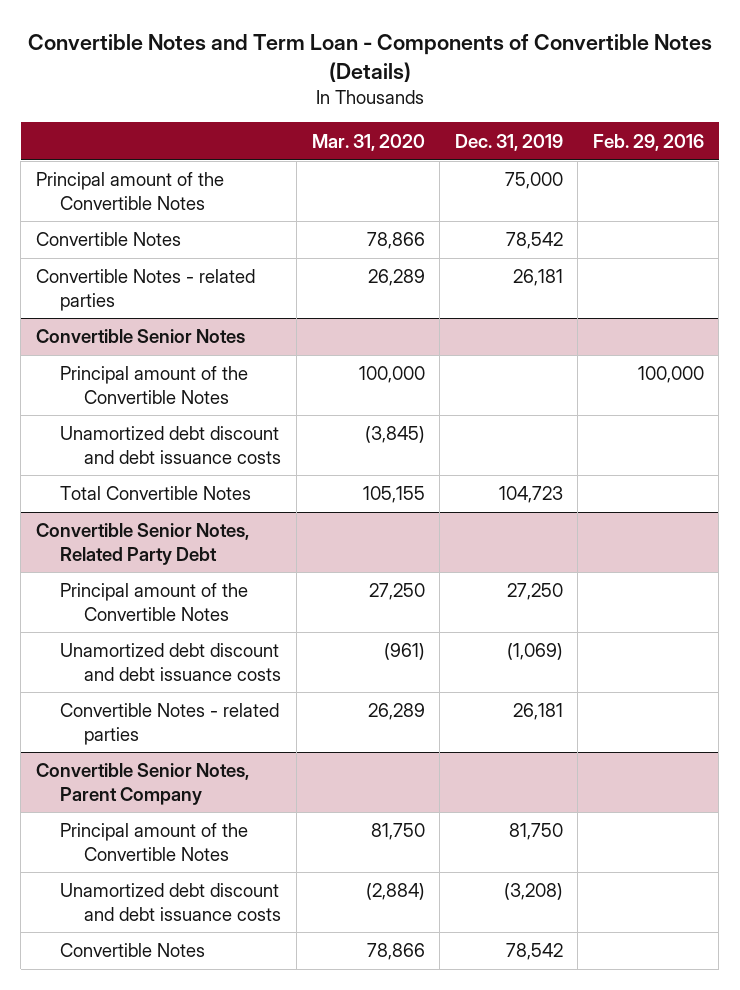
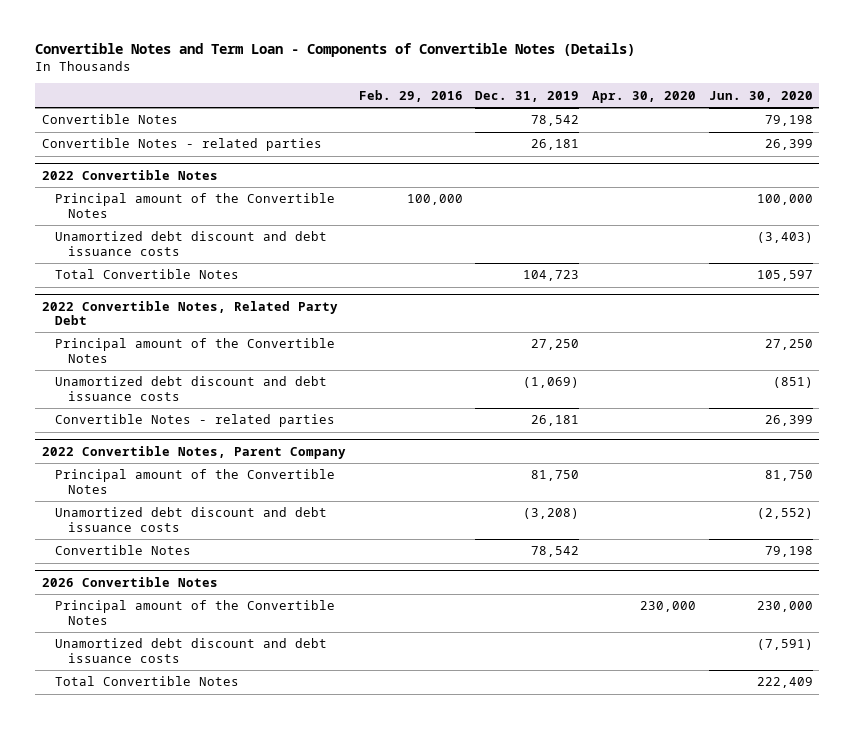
- | Mar. 31, 2020 | Dec. 31, 2019 | Feb. 29, 2016
+ | Feb. 29, 2016 | Dec. 31, 2019 | Apr. 30, 2020 | Jun. 30, 2020
- Principal amount of the Convertible Notes | | 75,000 |
- Convertible Senior Notes
+ 2022 Convertible Notes
- Convertible Senior Notes, Related Party Debt
+ 2022 Convertible Notes, Related Party Debt
- Convertible Senior Notes, Parent Company
+ 2022 Convertible Notes, Parent Company
+ 2026 Convertible Notes
+ Principal amount of the Convertible Notes | | | 230,000 | 230,000
+ Unamortized debt discount and debt issuance costs | | | | (7,591)
+ Total Convertible Notes | | | | 222,409

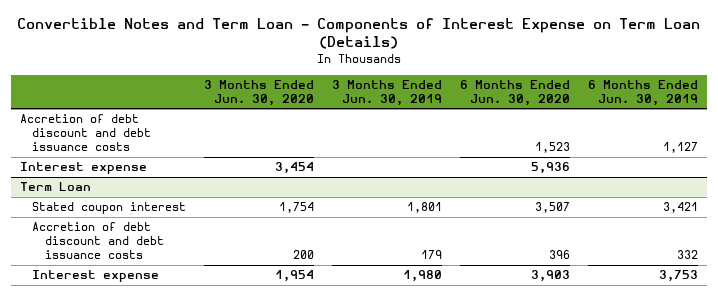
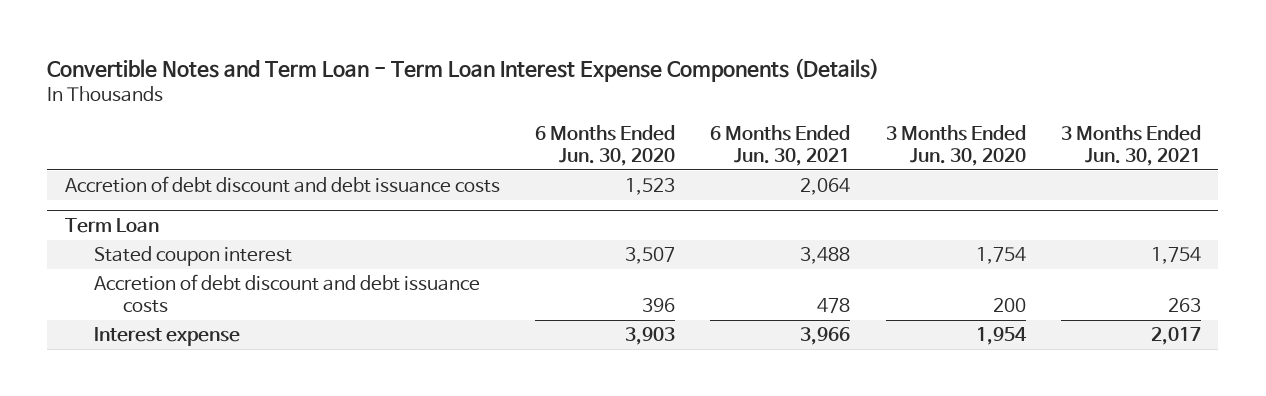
- Convertible Notes and Term Loan - Components of Interest Expense on Term Loan (Details)
+ Convertible Notes and Term Loan - Term Loan Interest Expense Components (Details)
- | 3 Months Ended Jun. 30, 2020 | 3 Months Ended Jun. 30, 2019 | 6 Months Ended Jun. 30, 2020 | 6 Months Ended Jun. 30, 2019
+ | 6 Months Ended Jun. 30, 2020 | 6 Months Ended Jun. 30, 2021 | 3 Months Ended Jun. 30, 2020 | 3 Months Ended Jun. 30, 2021
- Interest expense | 3,454 | | 5,936 |

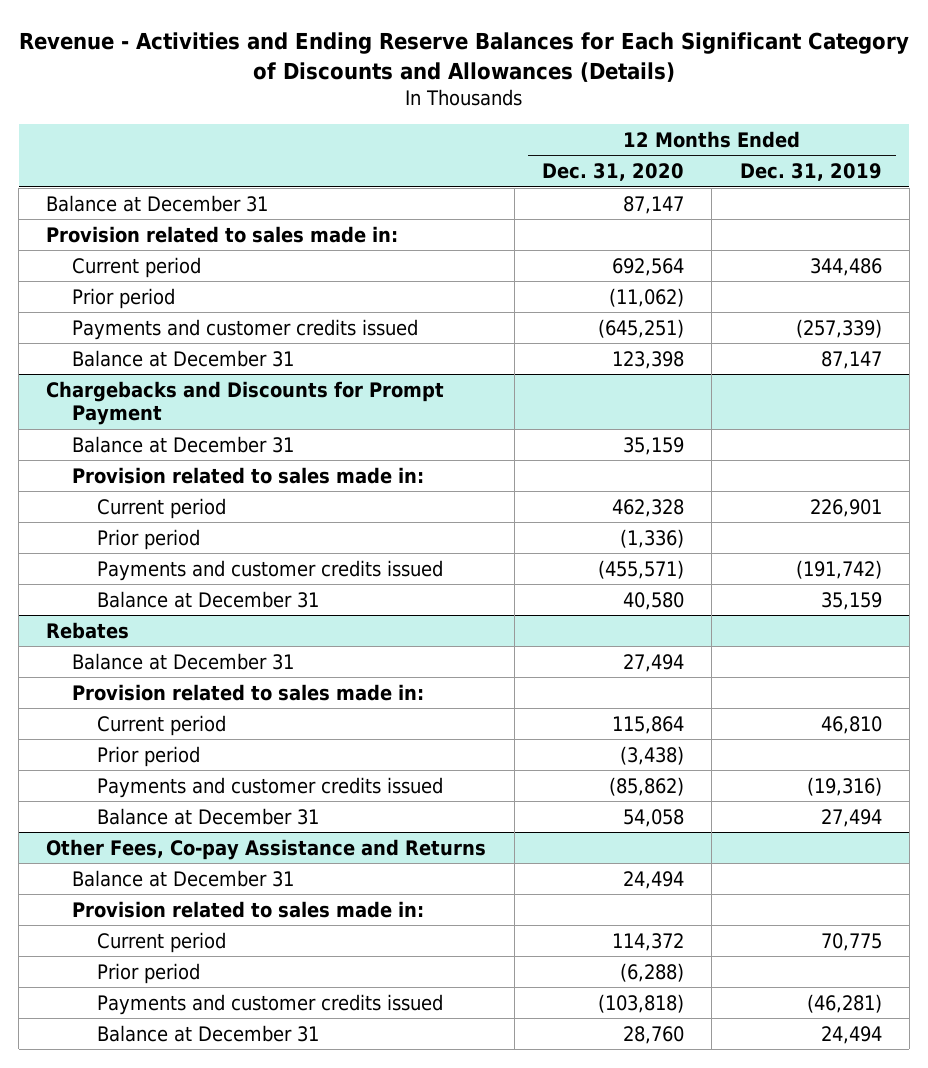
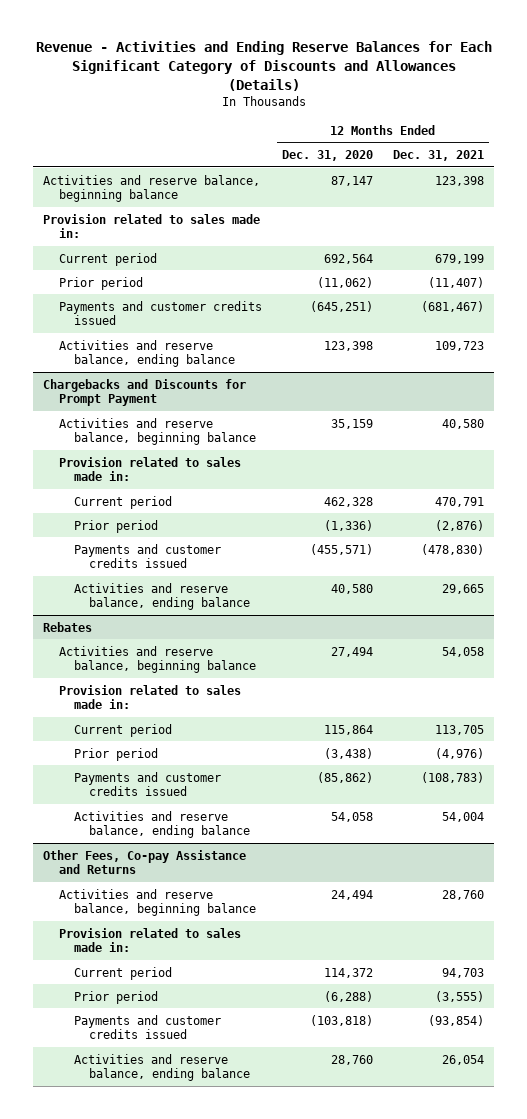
- | 12 Months Ended Dec. 31, 2020 | 12 Months Ended Dec. 31, 2019
+ | 12 Months Ended Dec. 31, 2020 | 12 Months Ended Dec. 31, 2021
- Balance at December 31 | 87,147 |
+ Activities and reserve balance, beginning balance | 87,147 | 123,398
- Balance at December 31 | 123,398 | 87,147
+ Activities and reserve balance, ending balance | 123,398 | 109,723
@ Chargebacks and Discounts for Prompt Payment
- Balance at December 31 | 35,159 |
+ Activities and reserve balance, beginning balance | 35,159 | 40,580
- Balance at December 31 | 40,580 | 35,159
+ Activities and reserve balance, ending balance | 40,580 | 29,665
@ Rebates
- Balance at December 31 | 27,494 |
+ Activities and reserve balance, beginning balance | 27,494 | 54,058
- Balance at December 31 | 54,058 | 27,494
+ Activities and reserve balance, ending balance | 54,058 | 54,004
@ Other Fees, Co-pay Assistance and Returns
- Balance at December 31 | 24,494 |
+ Activities and reserve balance, beginning balance | 24,494 | 28,760
- Balance at December 31 | 28,760 | 24,494
+ Activities and reserve balance, ending balance | 28,760 | 26,054

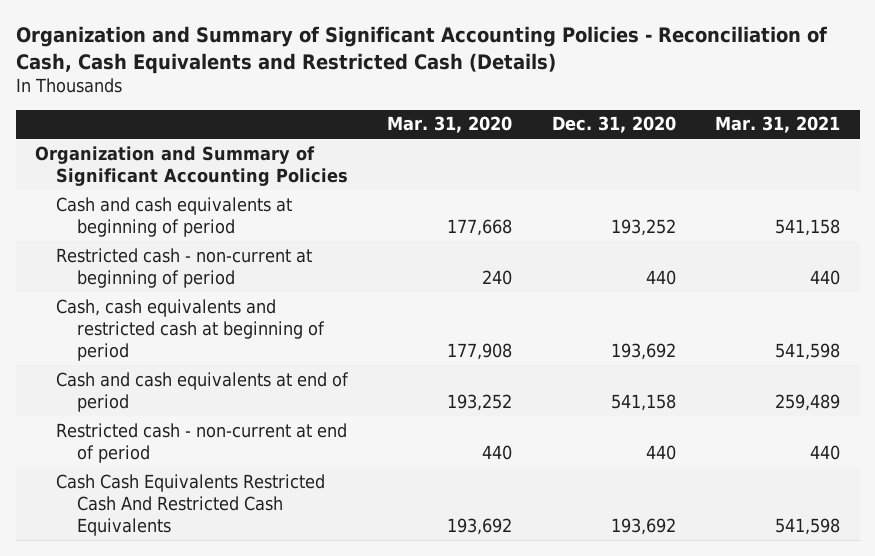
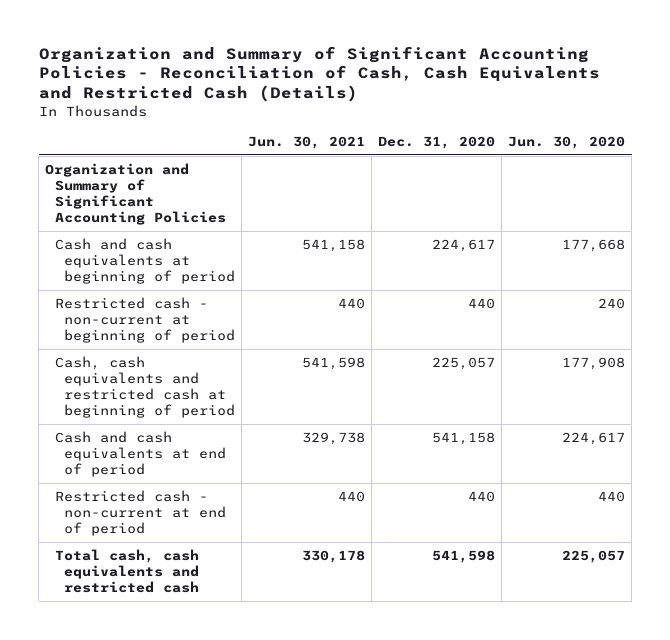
- | Mar. 31, 2020 | Dec. 31, 2020 | Mar. 31, 2021
+ | Jun. 30, 2021 | Dec. 31, 2020 | Jun. 30, 2020
- Cash and cash equivalents at beginning of period | 177,668 | 193,252 | 541,158
+ Cash and cash equivalents at beginning of period | 541,158 | 224,617 | 177,668
- Cash, cash equivalents and restricted cash at beginning of period | 177,908 | 193,692 | 541,598
+ Cash, cash equivalents and restricted cash at beginning of period | 541,598 | 225,057 | 177,908
- Cash Cash Equivalents Restricted Cash And Restricted Cash Equivalents | 193,692 | 193,692 | 541,598
+ Total cash, cash equivalents and restricted cash | 330,178 | 541,598 | 225,057

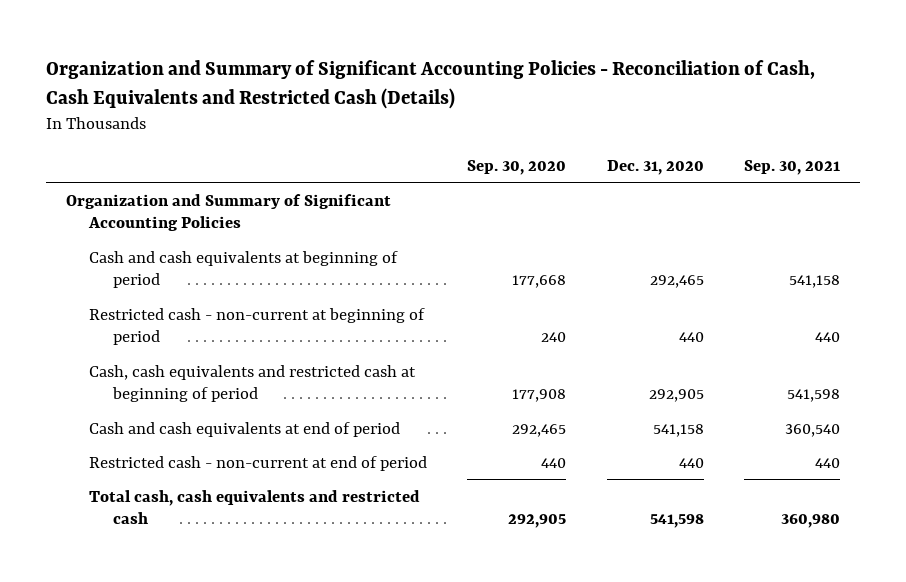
- | Jun. 30, 2021 | Dec. 31, 2020 | Jun. 30, 2020
+ | Sep. 30, 2020 | Dec. 31, 2020 | Sep. 30, 2021
- Cash and cash equivalents at beginning of period | 541,158 | 224,617 | 177,668
+ Cash and cash equivalents at beginning of period | 177,668 | 292,465 | 541,158
- Cash, cash equivalents and restricted cash at beginning of period | 541,598 | 225,057 | 177,908
+ Cash, cash equivalents and restricted cash at beginning of period | 177,908 | 292,905 | 541,598

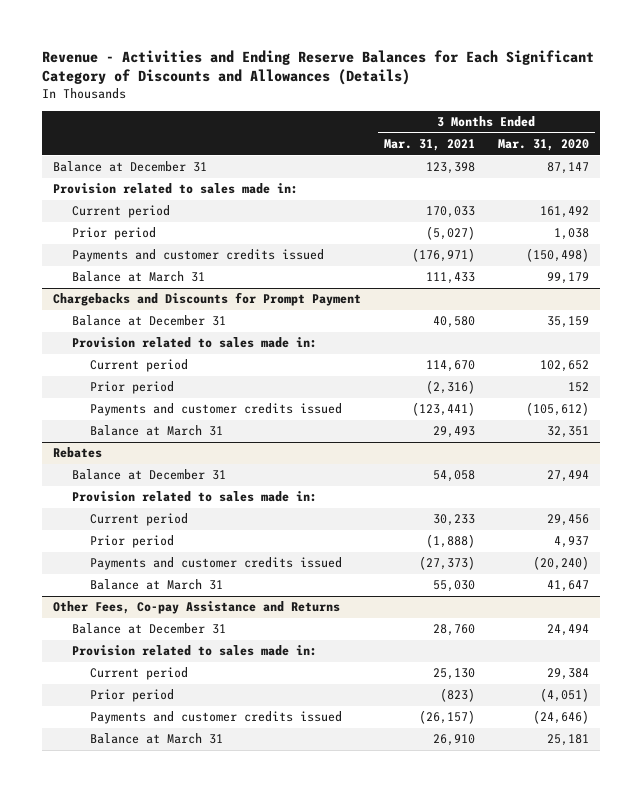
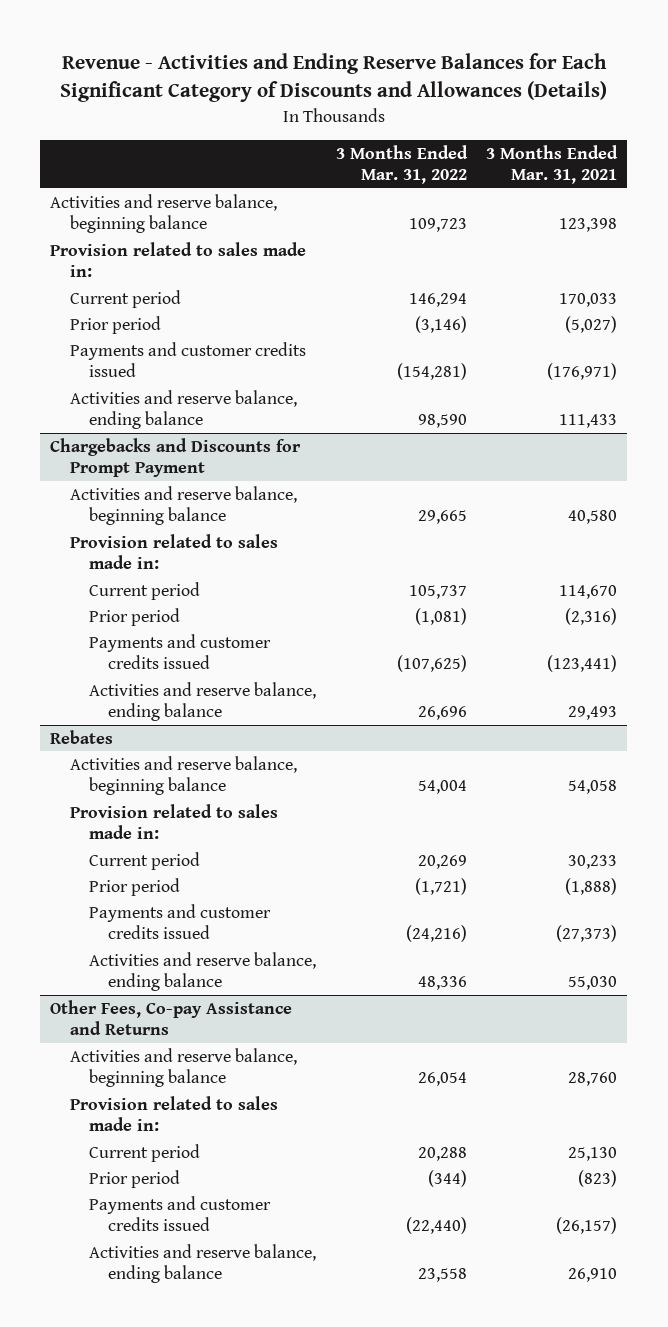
- | 3 Months Ended Mar. 31, 2021 | 3 Months Ended Mar. 31, 2020
+ | 3 Months Ended Mar. 31, 2022 | 3 Months Ended Mar. 31, 2021
- Balance at December 31 | 123,398 | 87,147
+ Activities and reserve balance, beginning balance | 109,723 | 123,398
- Balance at March 31 | 111,433 | 99,179
+ Activities and reserve balance, ending balance | 98,590 | 111,433
@ Chargebacks and Discounts for Prompt Payment
- Balance at December 31 | 40,580 | 35,159
+ Activities and reserve balance, beginning balance | 29,665 | 40,580
- Balance at March 31 | 29,493 | 32,351
+ Activities and reserve balance, ending balance | 26,696 | 29,493
@ Rebates
- Balance at December 31 | 54,058 | 27,494
+ Activities and reserve balance, beginning balance | 54,004 | 54,058
- Balance at March 31 | 55,030 | 41,647
+ Activities and reserve balance, ending balance | 48,336 | 55,030
@ Other Fees, Co-pay Assistance and Returns
- Balance at December 31 | 28,760 | 24,494
+ Activities and reserve balance, beginning balance | 26,054 | 28,760
- Balance at March 31 | 26,910 | 25,181
+ Activities and reserve balance, ending balance | 23,558 | 26,910

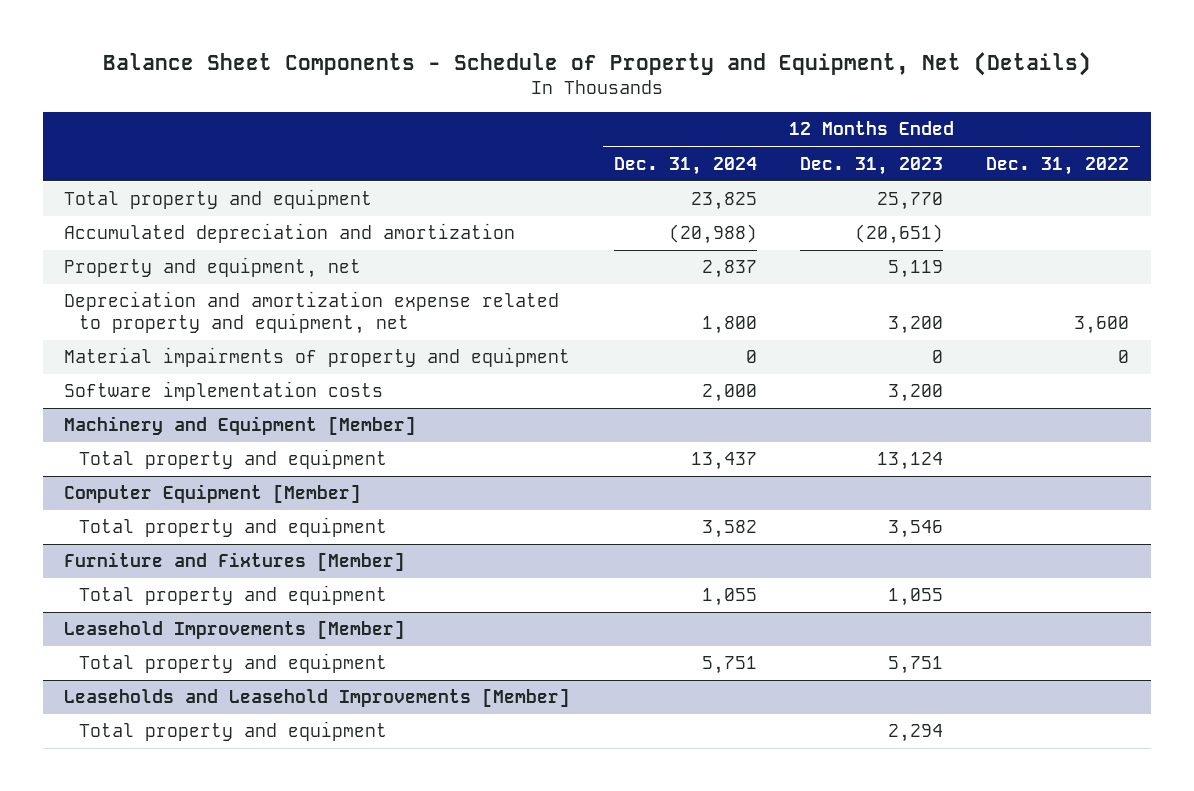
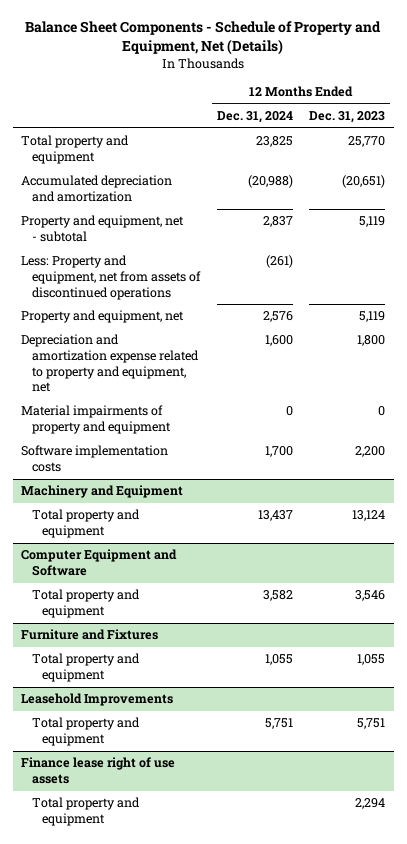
- | 12 Months Ended Dec. 31, 2024 | 12 Months Ended Dec. 31, 2023 | 12 Months Ended Dec. 31, 2022
+ | 12 Months Ended Dec. 31, 2024 | 12 Months Ended Dec. 31, 2023
- Property and equipment, net | 2,837 | 5,119 |
- Depreciation and amortization expense related to property and equipment, net | 1,800 | 3,200 | 3,600
+ Property and equipment, net - subtotal | 2,837 | 5,119
+ Less: Property and equipment, net from assets of discontinued operations | (261) |
+ Property and equipment, net | 2,576 | 5,119
+ Depreciation and amortization expense related to property and equipment, net | 1,600 | 1,800
- Software implementation costs | 2,000 | 3,200 |
- Machinery and Equipment [Member]
+ Software implementation costs | 1,700 | 2,200
+ Machinery and Equipment
- Computer Equipment [Member]
+ Computer Equipment and Software
- Furniture and Fixtures [Member]
+ Furniture and Fixtures
- Leasehold Improvements [Member]
+ Leasehold Improvements
- Leaseholds and Leasehold Improvements [Member]
+ Finance lease right of use assets

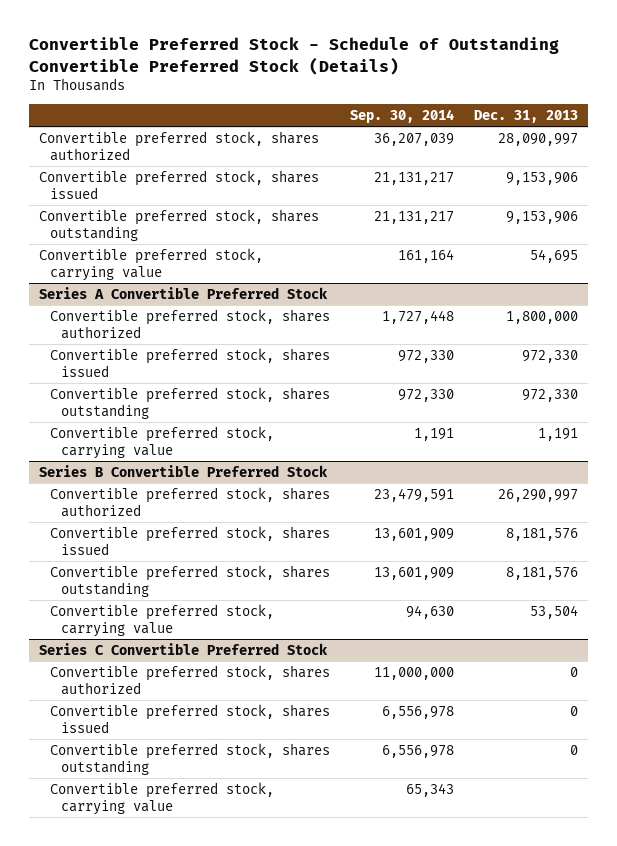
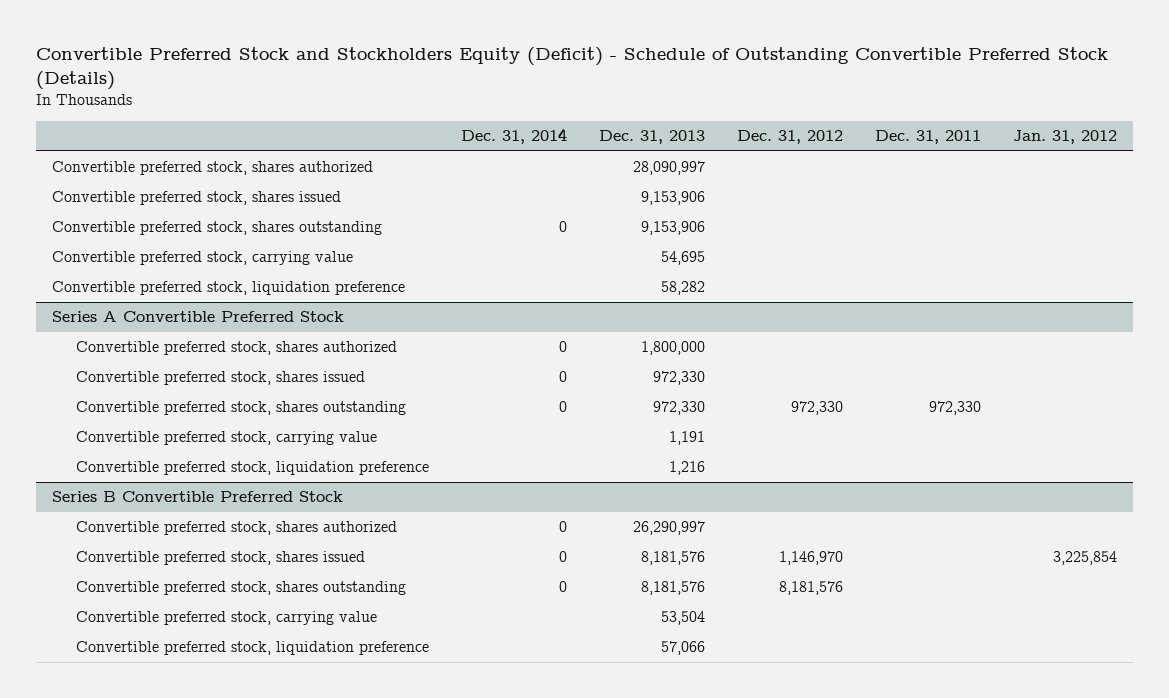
- Convertible Preferred Stock - Schedule of Outstanding Convertible Preferred Stock (Details)
+ Convertible Preferred Stock and Stockholders Equity (Deficit) - Schedule of Outstanding Convertible Preferred Stock (Details)
- | Sep. 30, 2014 | Dec. 31, 2013
+ | Dec. 31, 2014 | Dec. 31, 2013 | Dec. 31, 2012 | Dec. 31, 2011 | Jan. 31, 2012
+ Convertible preferred stock, liquidation preference | | 58,282 | | |
@ Series A Convertible Preferred Stock
+ Convertible preferred stock, liquidation preference | | 1,216 | | |
- Series C Convertible Preferred Stock
- Convertible preferred stock, shares authorized | 11,000,000 | 0
- Convertible preferred stock, shares issued | 6,556,978 | 0
- Convertible preferred stock, shares outstanding | 6,556,978 | 0
- Convertible preferred stock, carrying value | 65,343 |
@ Series B Convertible Preferred Stock
+ Convertible preferred stock, liquidation preference | | 57,066 | | |

